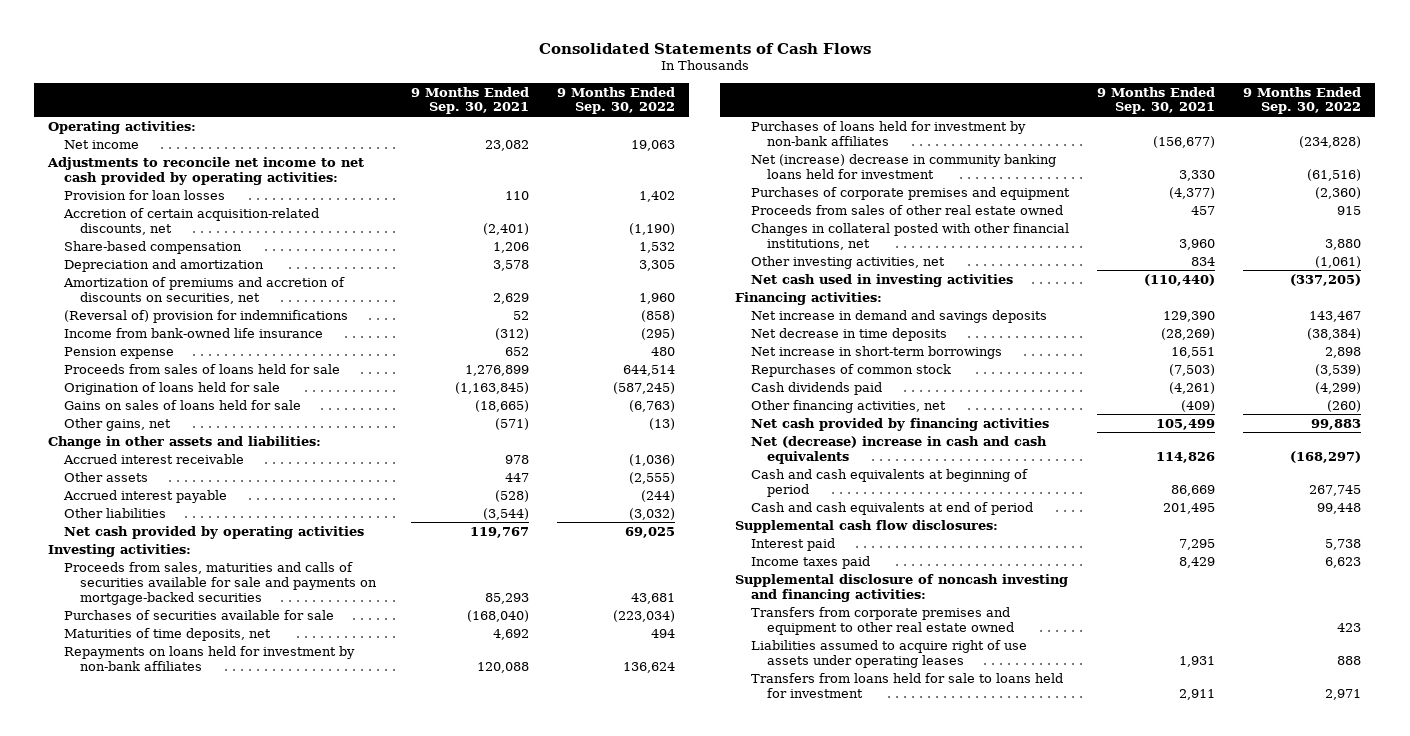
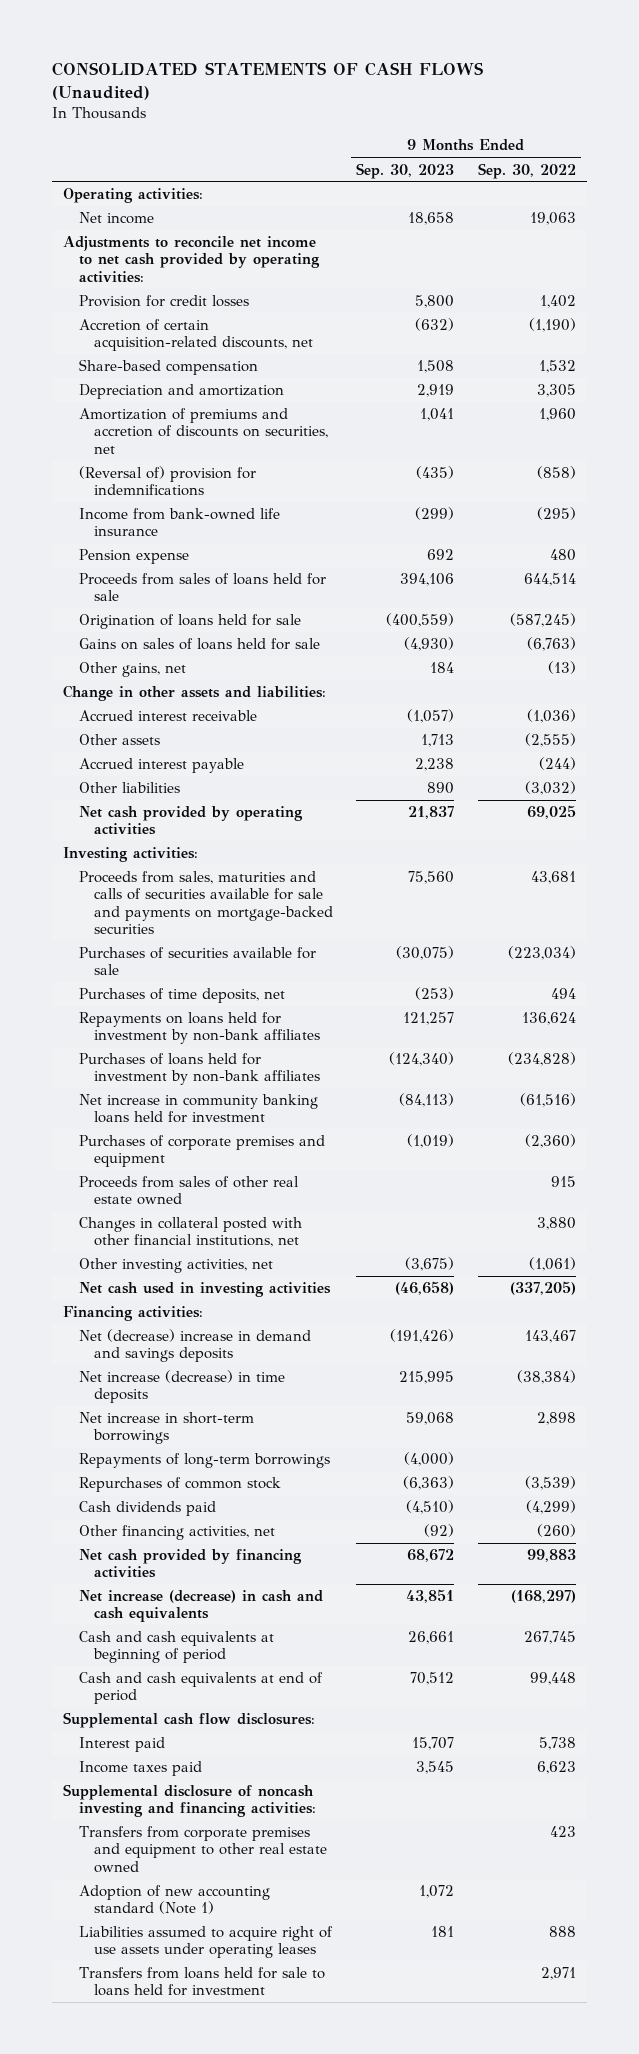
- Consolidated Statements of Cash Flows
+ CONSOLIDATED STATEMENTS OF CASH FLOWS (Unaudited)
- | 9 Months Ended Sep. 30, 2021 | 9 Months Ended Sep. 30, 2022
+ | 9 Months Ended Sep. 30, 2023 | 9 Months Ended Sep. 30, 2022
- Provision for loan losses | 110 | 1,402
+ Provision for credit losses | 5,800 | 1,402
- Maturities of time deposits, net | 4,692 | 494
+ Purchases of time deposits, net | (253) | 494
- Net (increase) decrease in community banking loans held for investment | 3,330 | (61,516)
+ Net increase in community banking loans held for investment | (84,113) | (61,516)
- Net increase in demand and savings deposits | 129,390 | 143,467
- Net decrease in time deposits | (28,269) | (38,384)
+ Net (decrease) increase in demand and savings deposits | (191,426) | 143,467
+ Net increase (decrease) in time deposits | 215,995 | (38,384)
+ Repayments of long-term borrowings | (4,000) |
- Net (decrease) increase in cash and cash equivalents | 114,826 | (168,297)
+ Net increase (decrease) in cash and cash equivalents | 43,851 | (168,297)
+ Adoption of new accounting standard (Note 1) | 1,072 |

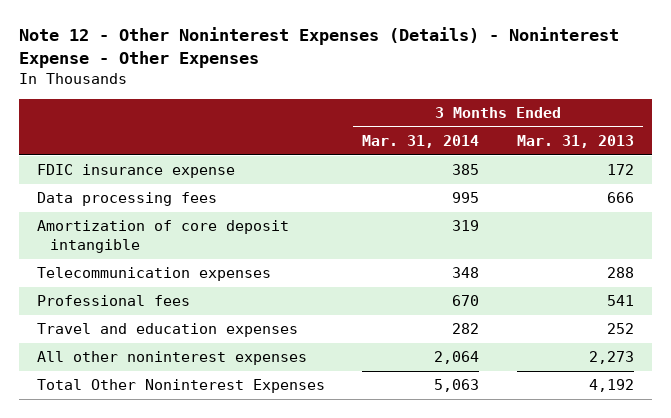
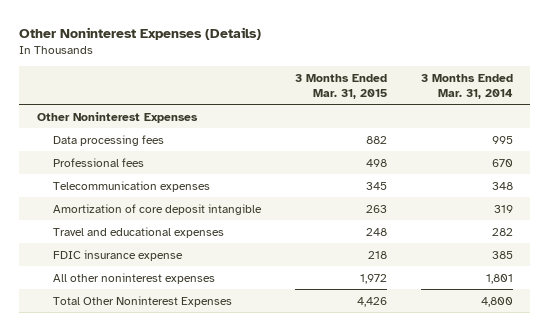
- Note 12 - Other Noninterest Expenses (Details) - Noninterest Expense - Other Expenses
+ Other Noninterest Expenses (Details)
- | 3 Months Ended Mar. 31, 2014 | 3 Months Ended Mar. 31, 2013
+ | 3 Months Ended Mar. 31, 2015 | 3 Months Ended Mar. 31, 2014
+ Other Noninterest Expenses
- Travel and education expenses | 282 | 252
- All other noninterest expenses | 2,064 | 2,273
- Total Other Noninterest Expenses | 5,063 | 4,192
moved down: Telecommunication expenses | 345 | 348
moved down: Amortization of core deposit intangible | 263 | 319
+ Travel and educational expenses | 248 | 282
moved down: FDIC insurance expense | 218 | 385
+ All other noninterest expenses | 1,972 | 1,801
+ Total Other Noninterest Expenses | 4,426 | 4,800

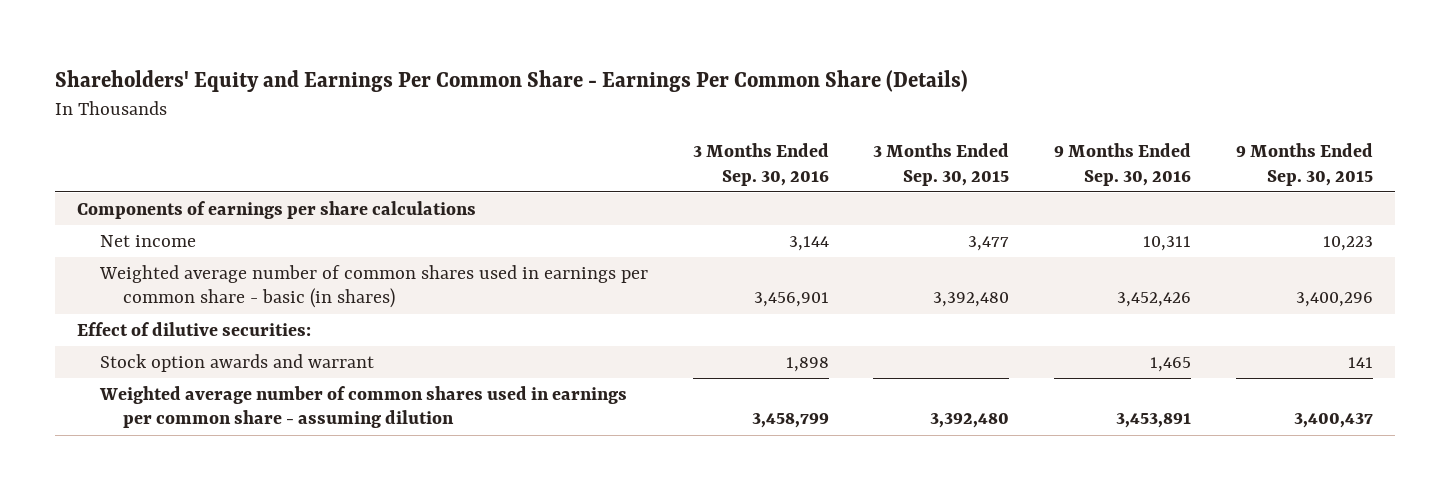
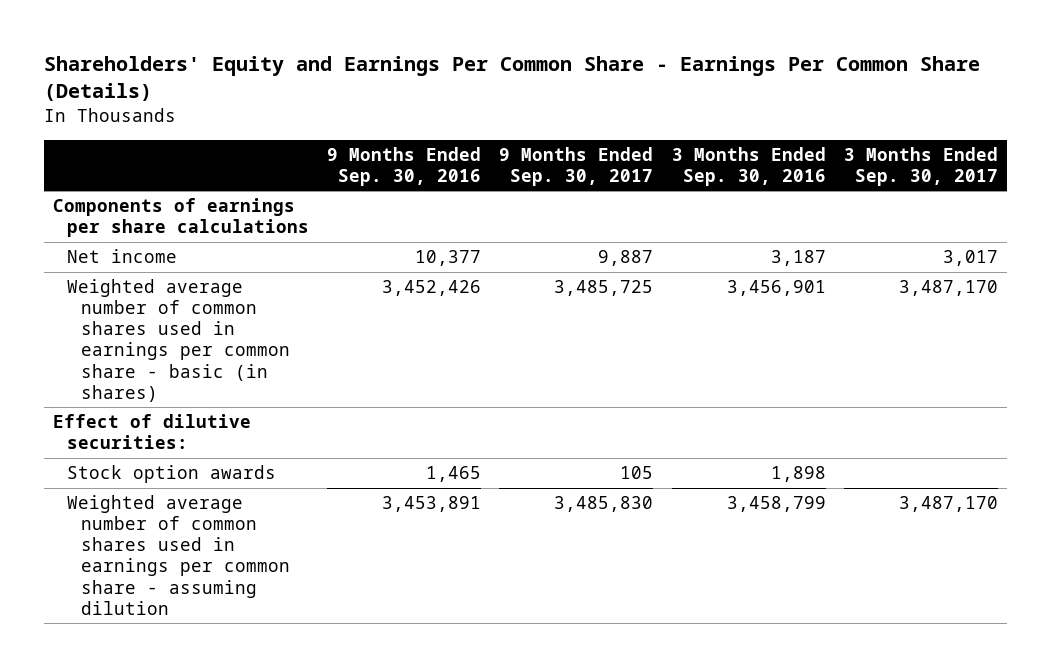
- | 3 Months Ended Sep. 30, 2016 | 3 Months Ended Sep. 30, 2015 | 9 Months Ended Sep. 30, 2016 | 9 Months Ended Sep. 30, 2015
+ | 9 Months Ended Sep. 30, 2016 | 9 Months Ended Sep. 30, 2017 | 3 Months Ended Sep. 30, 2016 | 3 Months Ended Sep. 30, 2017
- Net income | 3,144 | 3,477 | 10,311 | 10,223
+ Net income | 10,377 | 9,887 | 3,187 | 3,017
- Stock option awards and warrant | 1,898 | | 1,465 | 141
+ Stock option awards | 1,465 | 105 | 1,898 |

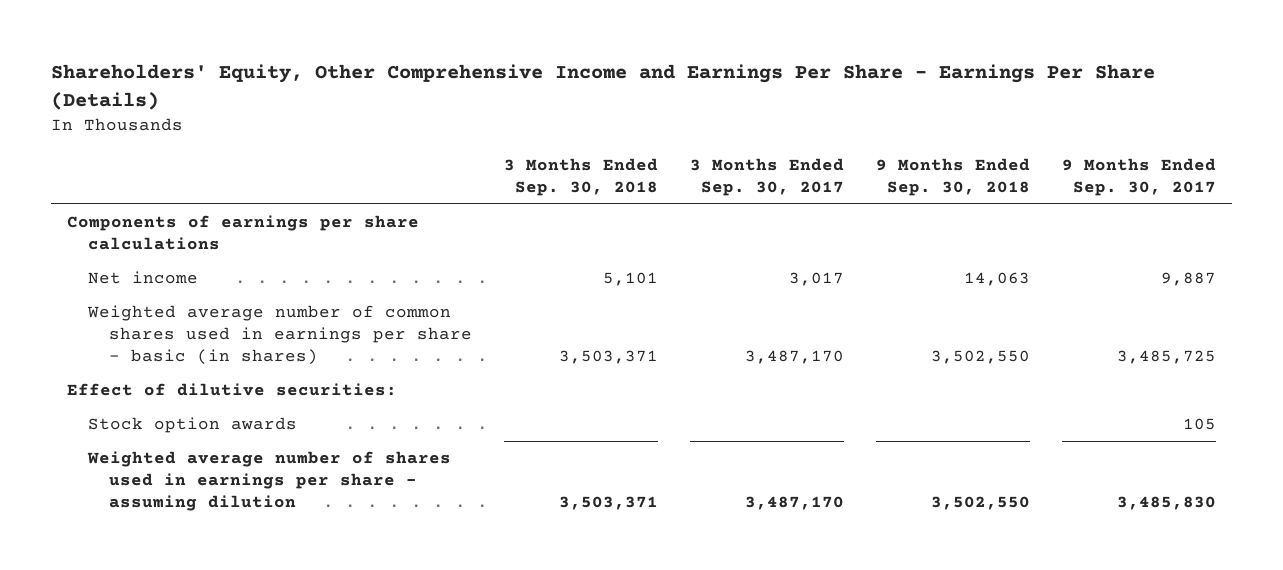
- Shareholders' Equity and Earnings Per Common Share - Earnings Per Common Share (Details)
+ Shareholders' Equity, Other Comprehensive Income and Earnings Per Share - Earnings Per Share (Details)
- | 9 Months Ended Sep. 30, 2016 | 9 Months Ended Sep. 30, 2017 | 3 Months Ended Sep. 30, 2016 | 3 Months Ended Sep. 30, 2017
+ | 3 Months Ended Sep. 30, 2018 | 3 Months Ended Sep. 30, 2017 | 9 Months Ended Sep. 30, 2018 | 9 Months Ended Sep. 30, 2017
- Weighted average number of common shares used in earnings per common share - basic (in shares) | 3,452,426 | 3,485,725 | 3,456,901 | 3,487,170
+ Weighted average number of common shares used in earnings per share - basic (in shares) | 3,503,371 | 3,487,170 | 3,502,550 | 3,485,725
- Weighted average number of common shares used in earnings per common share - assuming dilution | 3,453,891 | 3,485,830 | 3,458,799 | 3,487,170
+ Weighted average number of shares used in earnings per share - assuming dilution | 3,503,371 | 3,487,170 | 3,502,550 | 3,485,830

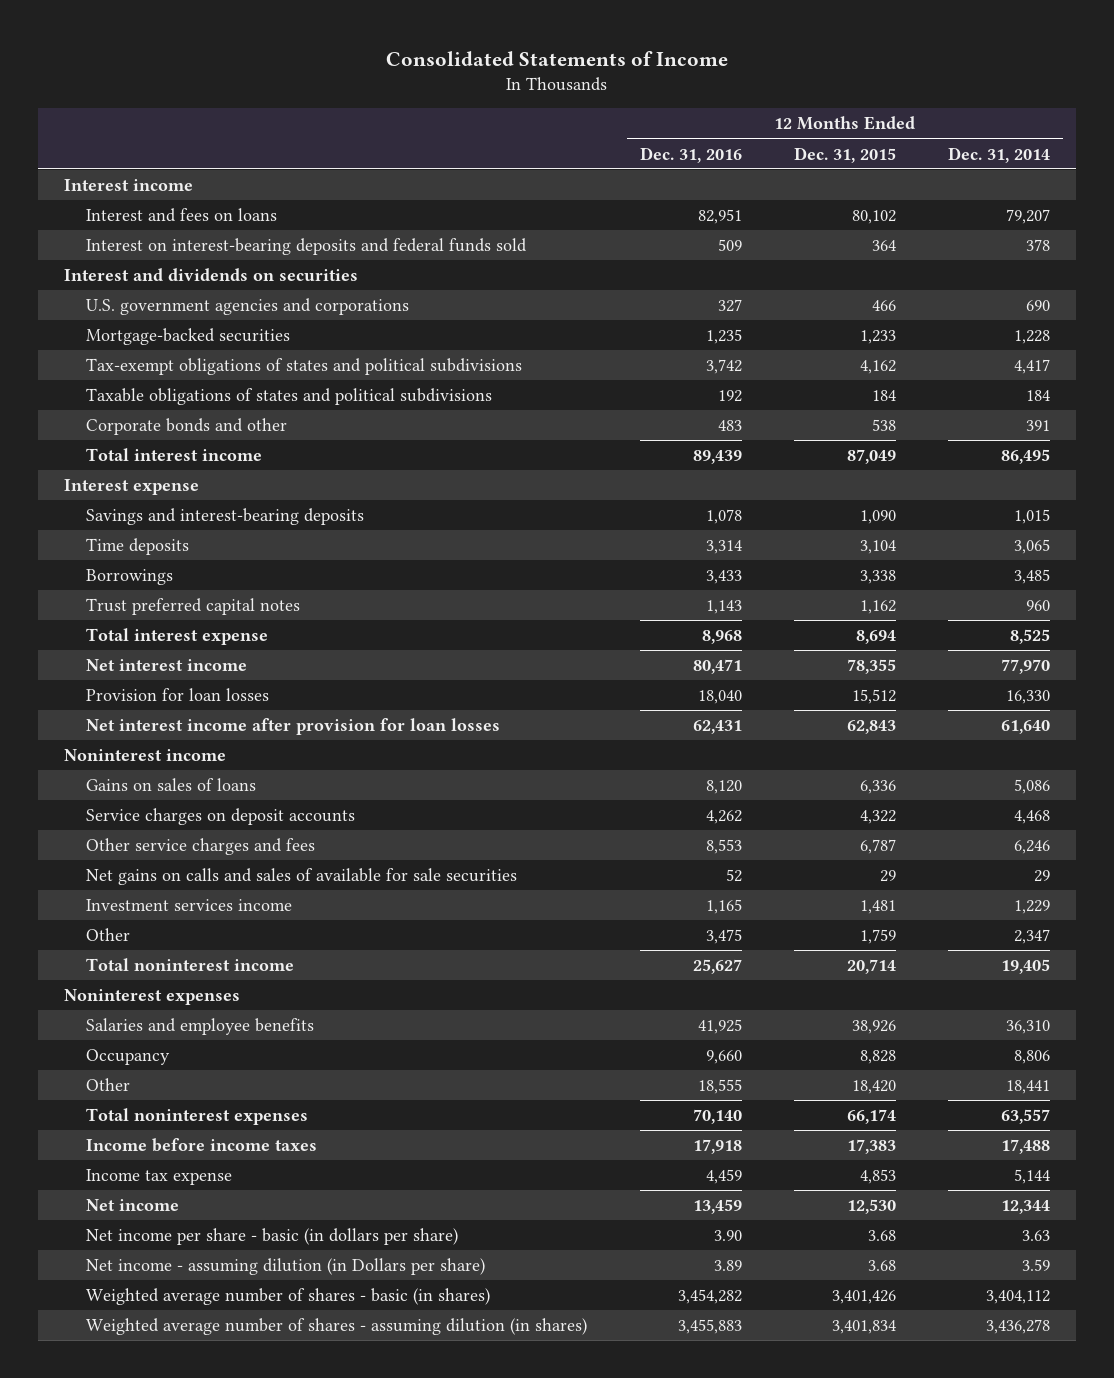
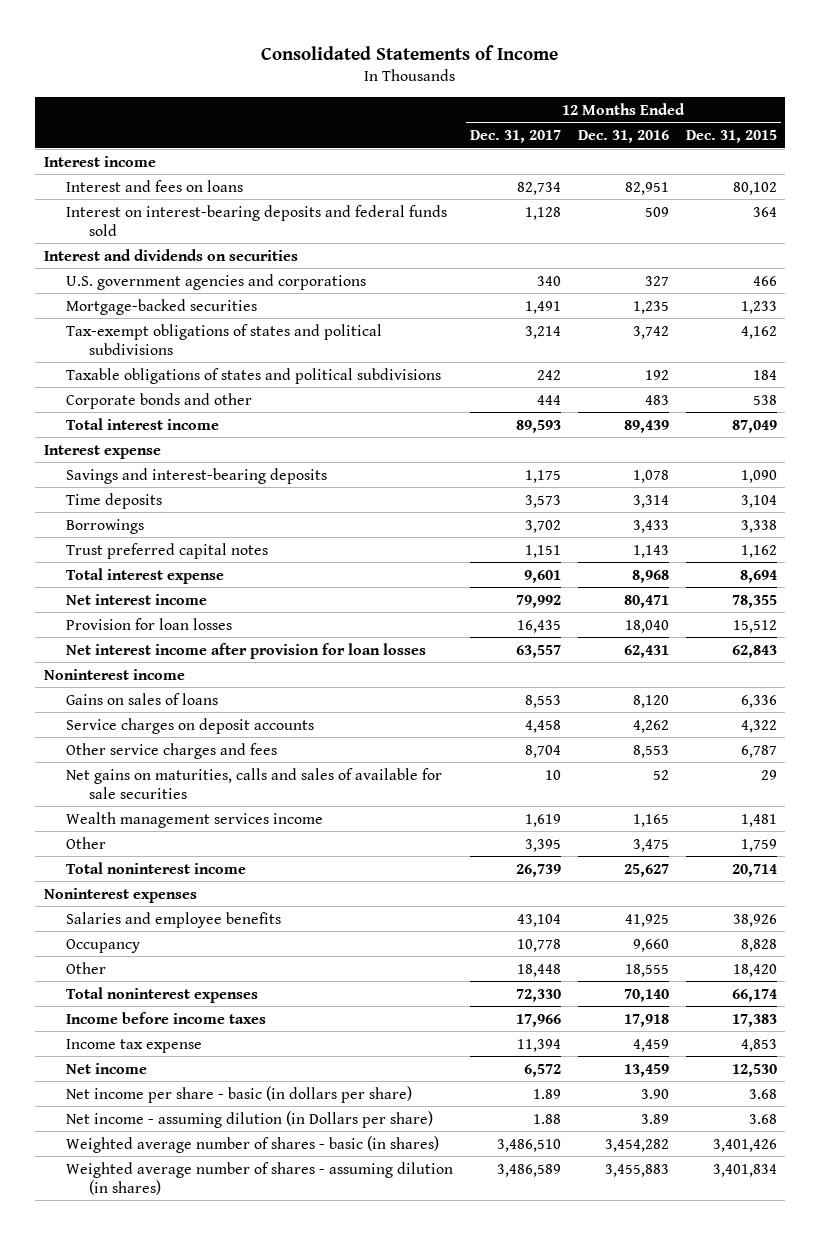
- | 12 Months Ended Dec. 31, 2016 | 12 Months Ended Dec. 31, 2015 | 12 Months Ended Dec. 31, 2014
+ | 12 Months Ended Dec. 31, 2017 | 12 Months Ended Dec. 31, 2016 | 12 Months Ended Dec. 31, 2015
- Net gains on calls and sales of available for sale securities | 52 | 29 | 29
- Investment services income | 1,165 | 1,481 | 1,229
+ Net gains on maturities, calls and sales of available for sale securities | 10 | 52 | 29
+ Wealth management services income | 1,619 | 1,165 | 1,481

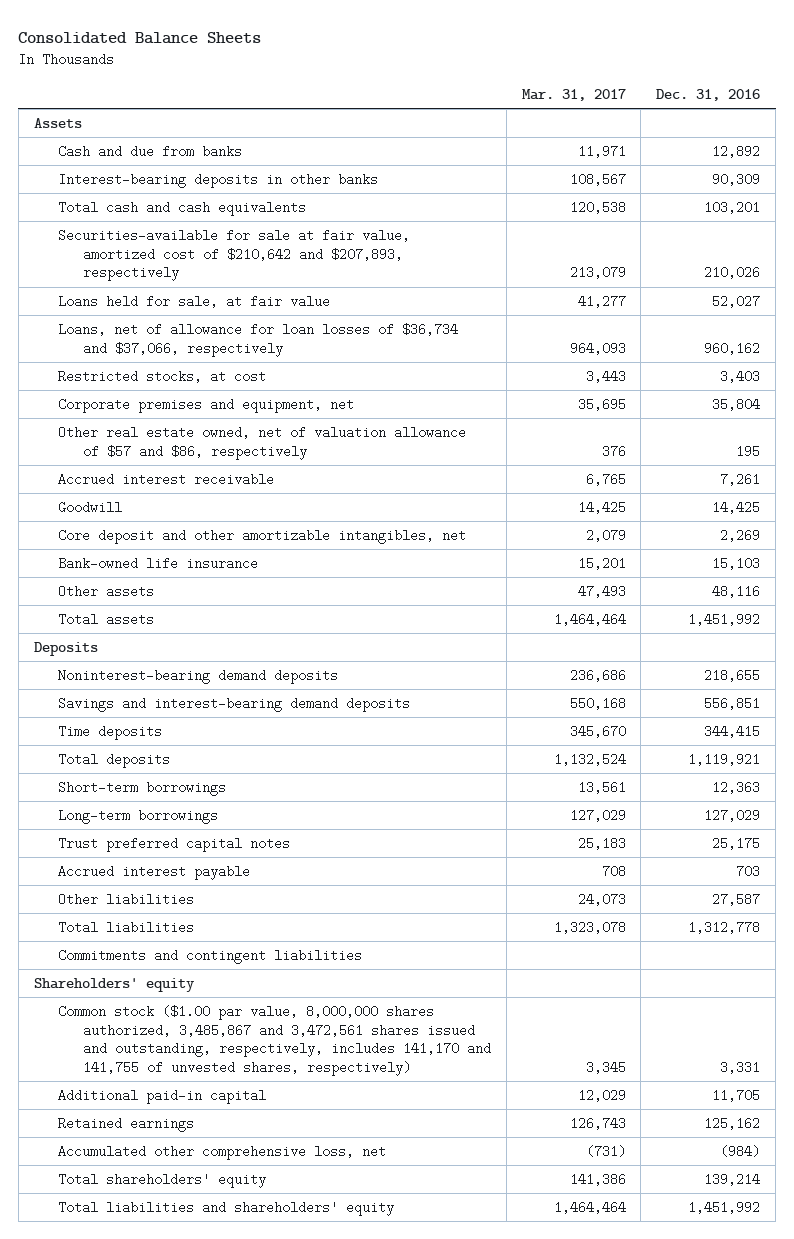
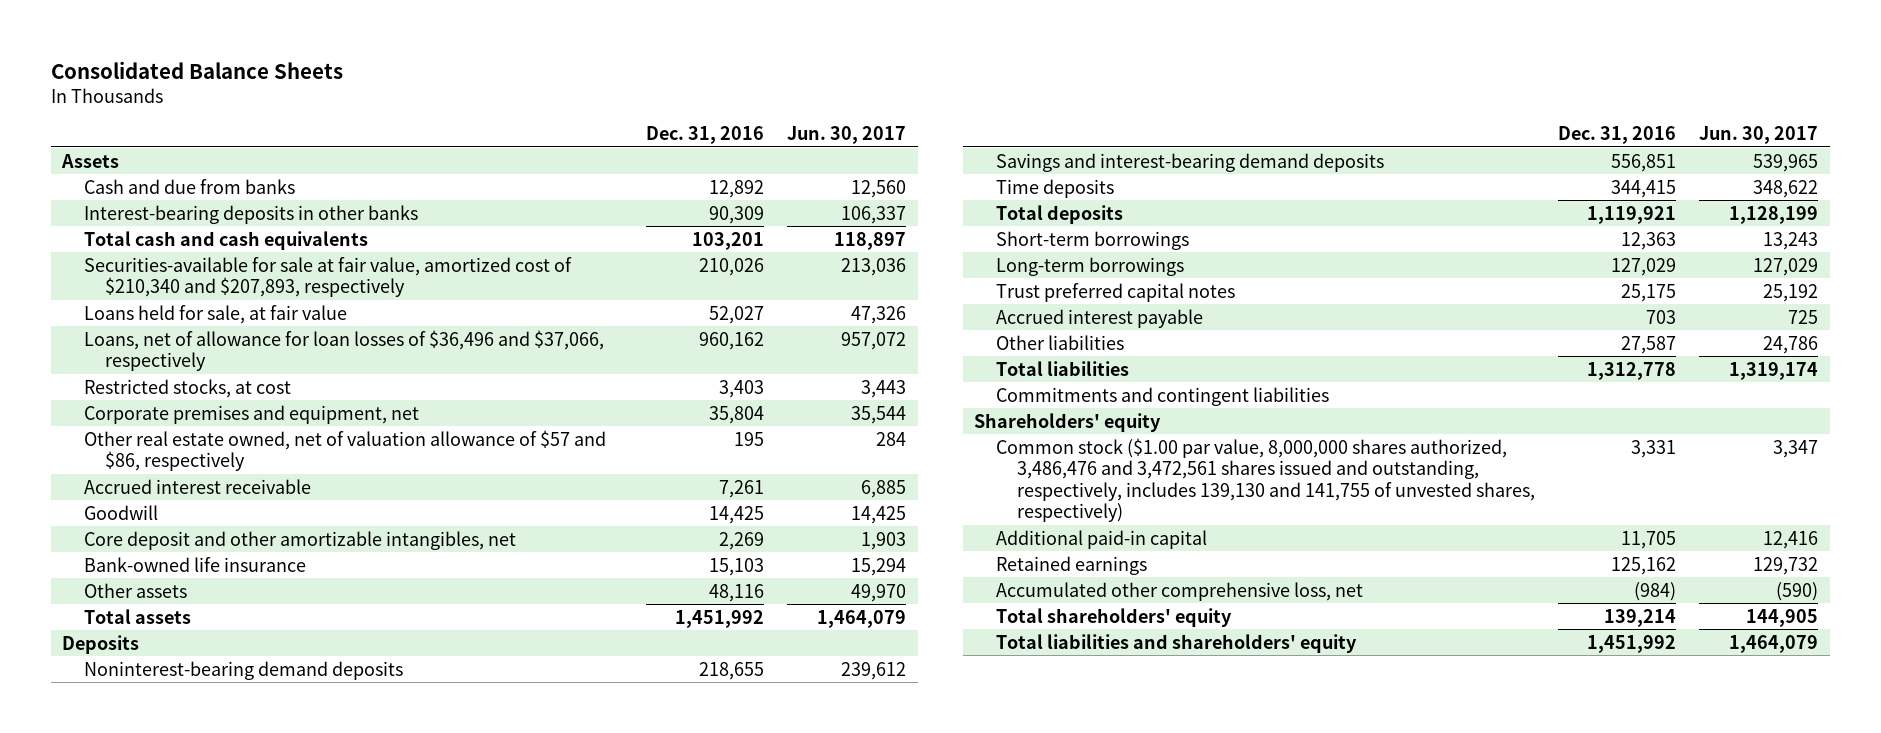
- | Mar. 31, 2017 | Dec. 31, 2016
+ | Dec. 31, 2016 | Jun. 30, 2017
- Securities-available for sale at fair value, amortized cost of $210,642 and $207,893, respectively | 213,079 | 210,026
+ Securities-available for sale at fair value, amortized cost of $210,340 and $207,893, respectively | 210,026 | 213,036
- Loans, net of allowance for loan losses of $36,734 and $37,066, respectively | 964,093 | 960,162
+ Loans, net of allowance for loan losses of $36,496 and $37,066, respectively | 960,162 | 957,072
- Common stock ($1.00 par value, 8,000,000 shares authorized, 3,485,867 and 3,472,561 shares issued and outstanding, respectively, includes 141,170 and 141,755 of unvested shares, respectively) | 3,345 | 3,331
+ Common stock ($1.00 par value, 8,000,000 shares authorized, 3,486,476 and 3,472,561 shares issued and outstanding, respectively, includes 139,130 and 141,755 of unvested shares, respectively) | 3,331 | 3,347

